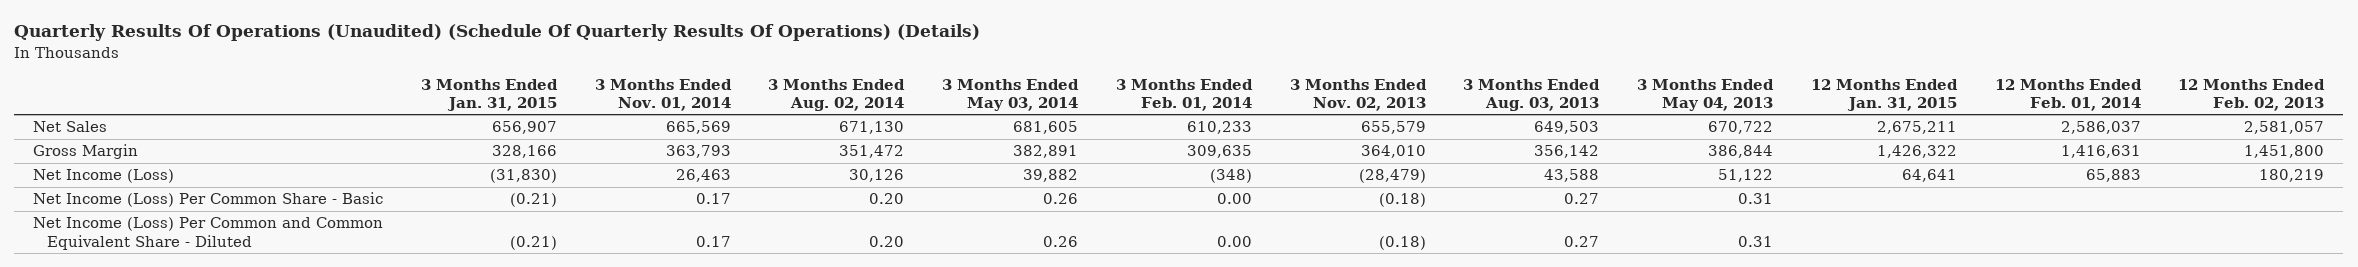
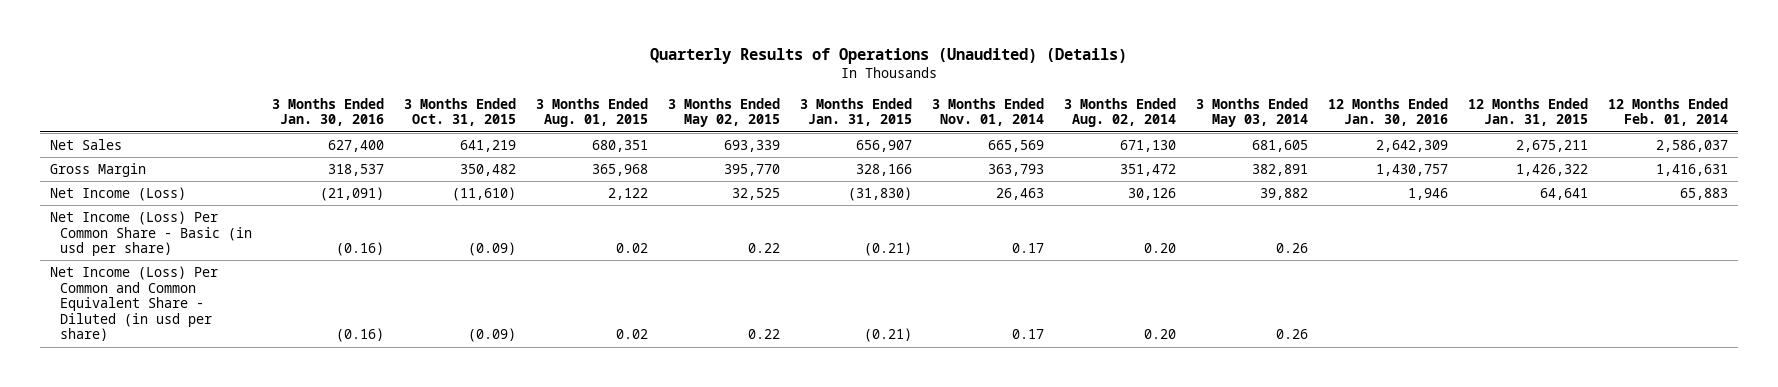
- Quarterly Results Of Operations (Unaudited) (Schedule Of Quarterly Results Of Operations) (Details)
+ Quarterly Results of Operations (Unaudited) (Details)
- | 3 Months Ended Jan. 31, 2015 | 3 Months Ended Nov. 01, 2014 | 3 Months Ended Aug. 02, 2014 | 3 Months Ended May 03, 2014 | 3 Months Ended Feb. 01, 2014 | 3 Months Ended Nov. 02, 2013 | 3 Months Ended Aug. 03, 2013 | 3 Months Ended May 04, 2013 | 12 Months Ended Jan. 31, 2015 | 12 Months Ended Feb. 01, 2014 | 12 Months Ended Feb. 02, 2013
+ | 3 Months Ended Jan. 30, 2016 | 3 Months Ended Oct. 31, 2015 | 3 Months Ended Aug. 01, 2015 | 3 Months Ended May 02, 2015 | 3 Months Ended Jan. 31, 2015 | 3 Months Ended Nov. 01, 2014 | 3 Months Ended Aug. 02, 2014 | 3 Months Ended May 03, 2014 | 12 Months Ended Jan. 30, 2016 | 12 Months Ended Jan. 31, 2015 | 12 Months Ended Feb. 01, 2014
- Net Income (Loss) Per Common Share - Basic | (0.21) | 0.17 | 0.20 | 0.26 | 0.00 | (0.18) | 0.27 | 0.31 | | |
- Net Income (Loss) Per Common and Common Equivalent Share - Diluted | (0.21) | 0.17 | 0.20 | 0.26 | 0.00 | (0.18) | 0.27 | 0.31 | | |
+ Net Income (Loss) Per Common Share - Basic (in usd per share) | (0.16) | (0.09) | 0.02 | 0.22 | (0.21) | 0.17 | 0.20 | 0.26 | | |
+ Net Income (Loss) Per Common and Common Equivalent Share - Diluted (in usd per share) | (0.16) | (0.09) | 0.02 | 0.22 | (0.21) | 0.17 | 0.20 | 0.26 | | |

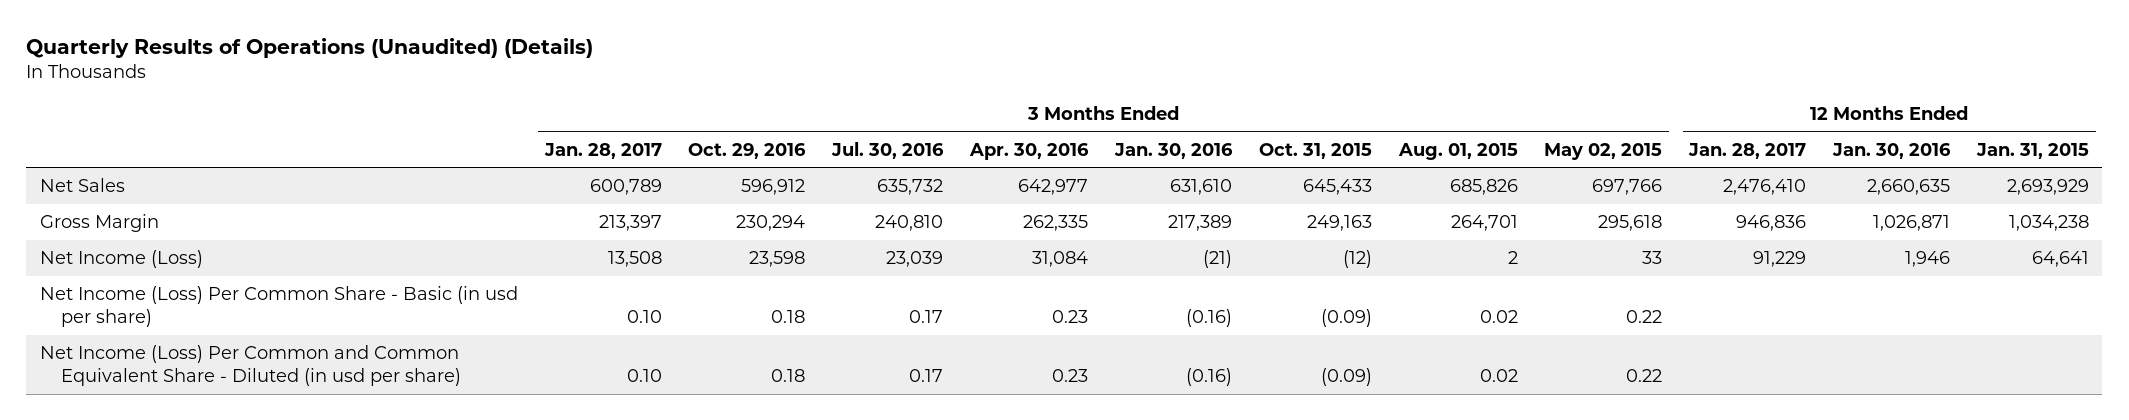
- | 3 Months Ended Jan. 30, 2016 | 3 Months Ended Oct. 31, 2015 | 3 Months Ended Aug. 01, 2015 | 3 Months Ended May 02, 2015 | 3 Months Ended Jan. 31, 2015 | 3 Months Ended Nov. 01, 2014 | 3 Months Ended Aug. 02, 2014 | 3 Months Ended May 03, 2014 | 12 Months Ended Jan. 30, 2016 | 12 Months Ended Jan. 31, 2015 | 12 Months Ended Feb. 01, 2014
+ | 3 Months Ended Jan. 28, 2017 | 3 Months Ended Oct. 29, 2016 | 3 Months Ended Jul. 30, 2016 | 3 Months Ended Apr. 30, 2016 | 3 Months Ended Jan. 30, 2016 | 3 Months Ended Oct. 31, 2015 | 3 Months Ended Aug. 01, 2015 | 3 Months Ended May 02, 2015 | 12 Months Ended Jan. 28, 2017 | 12 Months Ended Jan. 30, 2016 | 12 Months Ended Jan. 31, 2015
- Net Sales | 627,400 | 641,219 | 680,351 | 693,339 | 656,907 | 665,569 | 671,130 | 681,605 | 2,642,309 | 2,675,211 | 2,586,037
- Gross Margin | 318,537 | 350,482 | 365,968 | 395,770 | 328,166 | 363,793 | 351,472 | 382,891 | 1,430,757 | 1,426,322 | 1,416,631
- Net Income (Loss) | (21,091) | (11,610) | 2,122 | 32,525 | (31,830) | 26,463 | 30,126 | 39,882 | 1,946 | 64,641 | 65,883
+ Net Sales | 600,789 | 596,912 | 635,732 | 642,977 | 631,610 | 645,433 | 685,826 | 697,766 | 2,476,410 | 2,660,635 | 2,693,929
+ Gross Margin | 213,397 | 230,294 | 240,810 | 262,335 | 217,389 | 249,163 | 264,701 | 295,618 | 946,836 | 1,026,871 | 1,034,238
+ Net Income (Loss) | 13,508 | 23,598 | 23,039 | 31,084 | (21) | (12) | 2 | 33 | 91,229 | 1,946 | 64,641

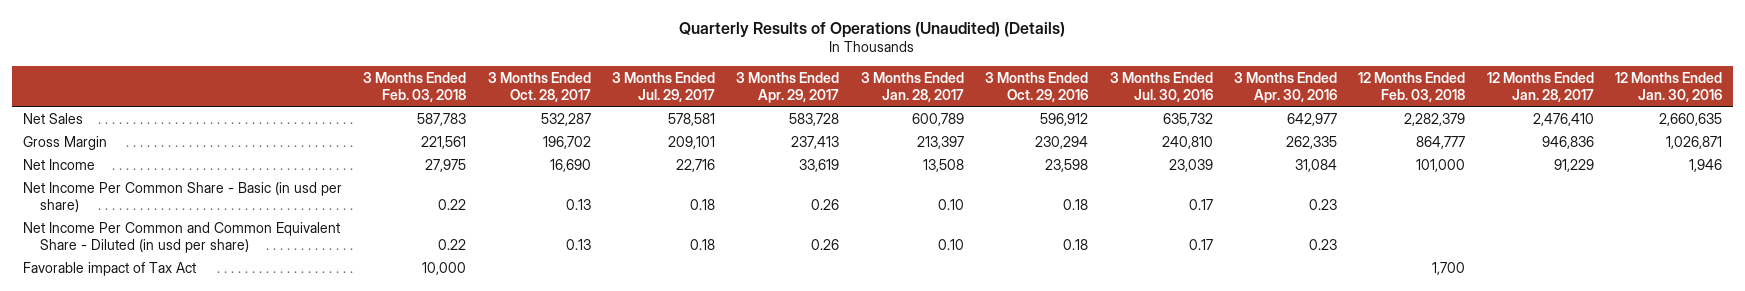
- | 3 Months Ended Jan. 28, 2017 | 3 Months Ended Oct. 29, 2016 | 3 Months Ended Jul. 30, 2016 | 3 Months Ended Apr. 30, 2016 | 3 Months Ended Jan. 30, 2016 | 3 Months Ended Oct. 31, 2015 | 3 Months Ended Aug. 01, 2015 | 3 Months Ended May 02, 2015 | 12 Months Ended Jan. 28, 2017 | 12 Months Ended Jan. 30, 2016 | 12 Months Ended Jan. 31, 2015
+ | 3 Months Ended Feb. 03, 2018 | 3 Months Ended Oct. 28, 2017 | 3 Months Ended Jul. 29, 2017 | 3 Months Ended Apr. 29, 2017 | 3 Months Ended Jan. 28, 2017 | 3 Months Ended Oct. 29, 2016 | 3 Months Ended Jul. 30, 2016 | 3 Months Ended Apr. 30, 2016 | 12 Months Ended Feb. 03, 2018 | 12 Months Ended Jan. 28, 2017 | 12 Months Ended Jan. 30, 2016
- Net Income (Loss) | 13,508 | 23,598 | 23,039 | 31,084 | (21) | (12) | 2 | 33 | 91,229 | 1,946 | 64,641
- Net Income (Loss) Per Common Share - Basic (in usd per share) | 0.10 | 0.18 | 0.17 | 0.23 | (0.16) | (0.09) | 0.02 | 0.22 | | |
- Net Income (Loss) Per Common and Common Equivalent Share - Diluted (in usd per share) | 0.10 | 0.18 | 0.17 | 0.23 | (0.16) | (0.09) | 0.02 | 0.22 | | |
+ Net Income | 27,975 | 16,690 | 22,716 | 33,619 | 13,508 | 23,598 | 23,039 | 31,084 | 101,000 | 91,229 | 1,946
+ Net Income Per Common Share - Basic (in usd per share) | 0.22 | 0.13 | 0.18 | 0.26 | 0.10 | 0.18 | 0.17 | 0.23 | | |
+ Net Income Per Common and Common Equivalent Share - Diluted (in usd per share) | 0.22 | 0.13 | 0.18 | 0.26 | 0.10 | 0.18 | 0.17 | 0.23 | | |
+ Favorable impact of Tax Act | 10,000 | | | | | | | | 1,700 | |

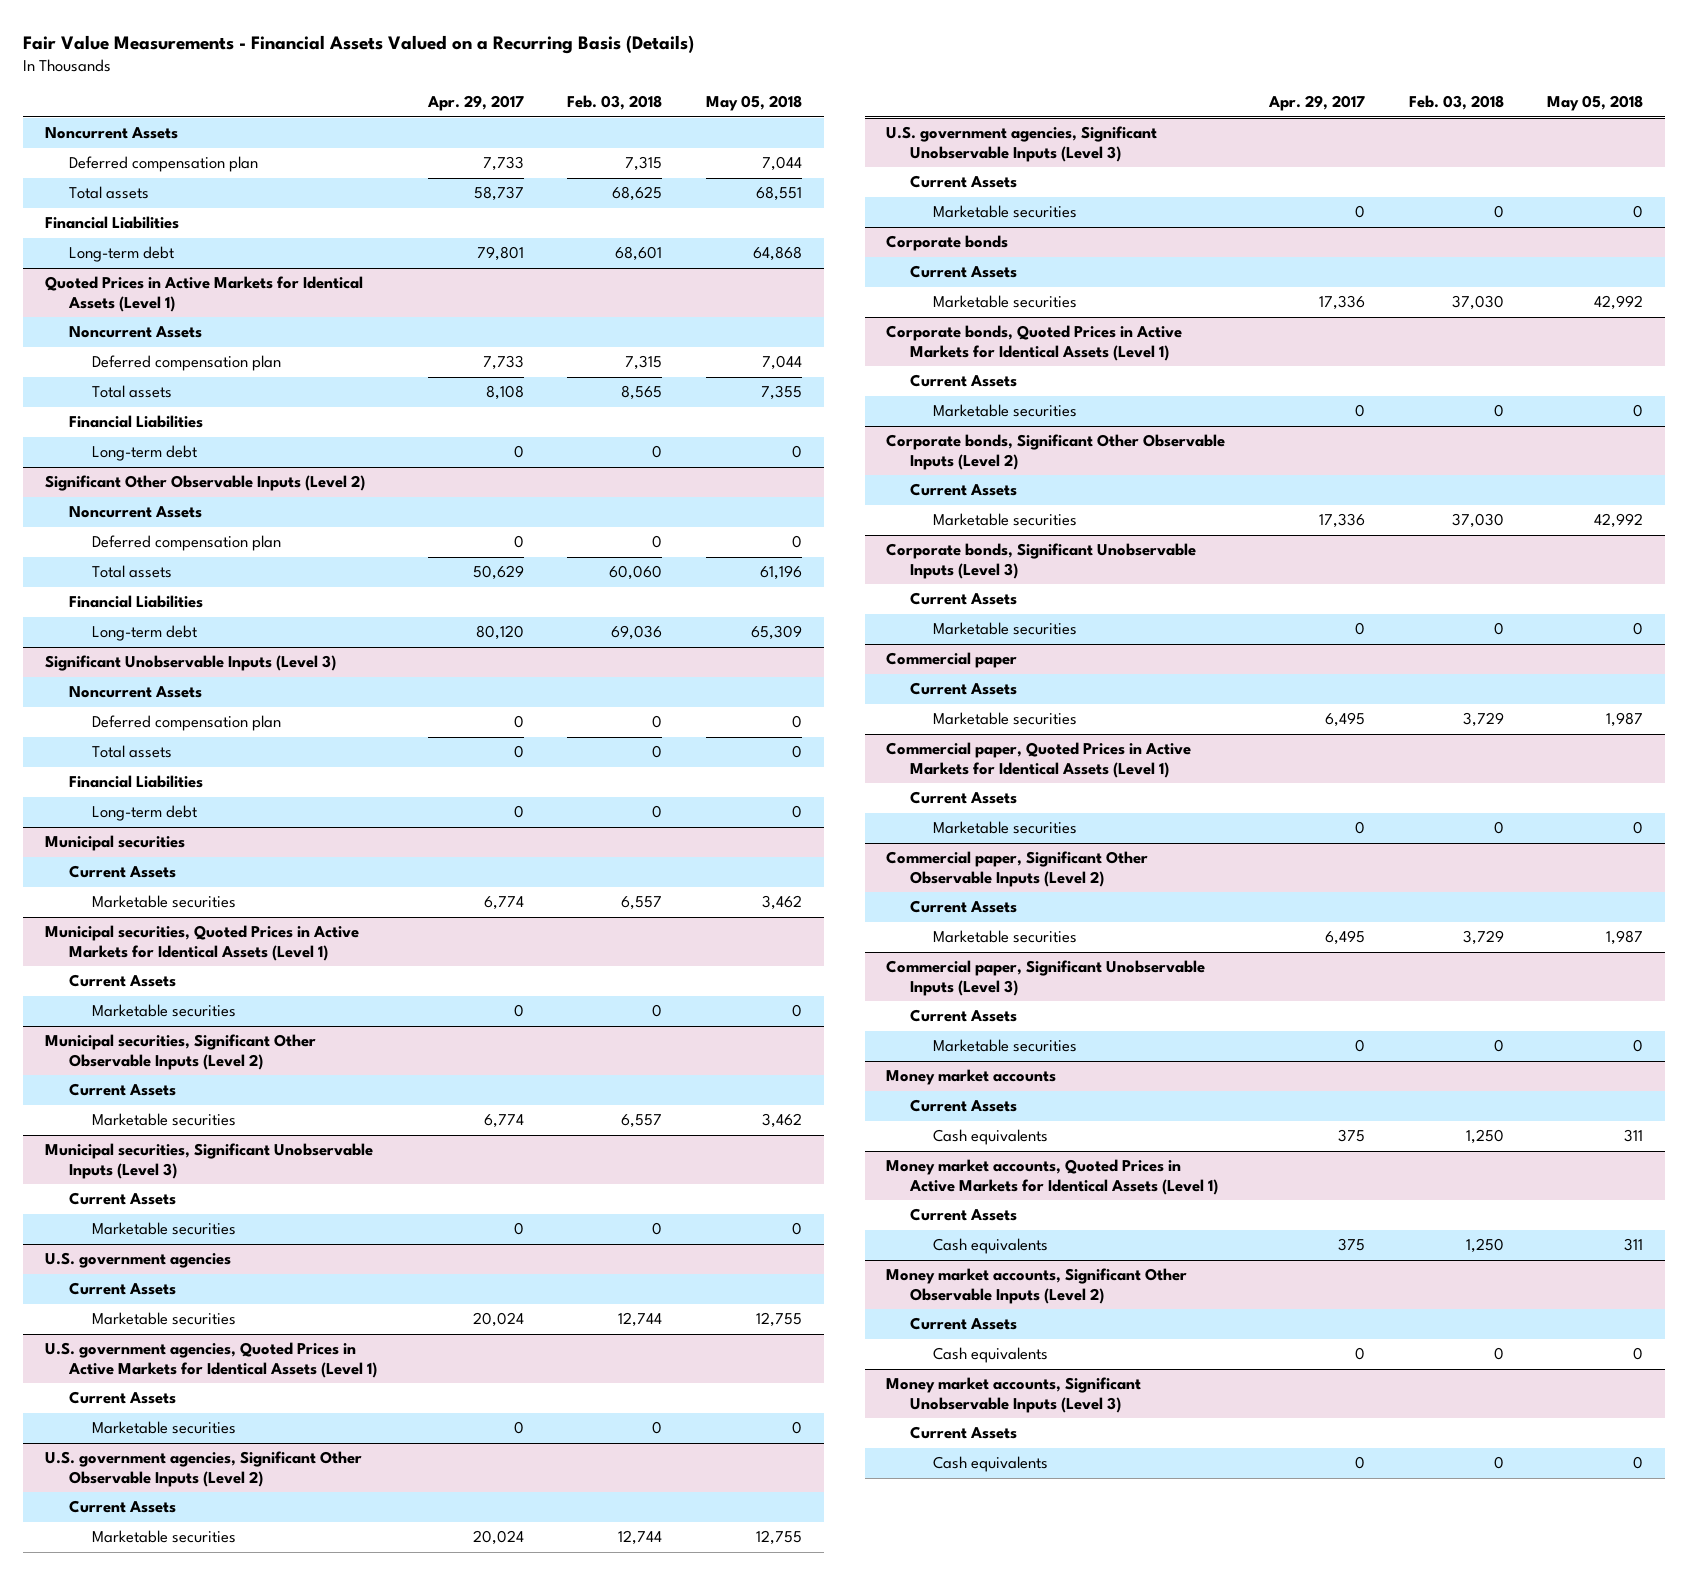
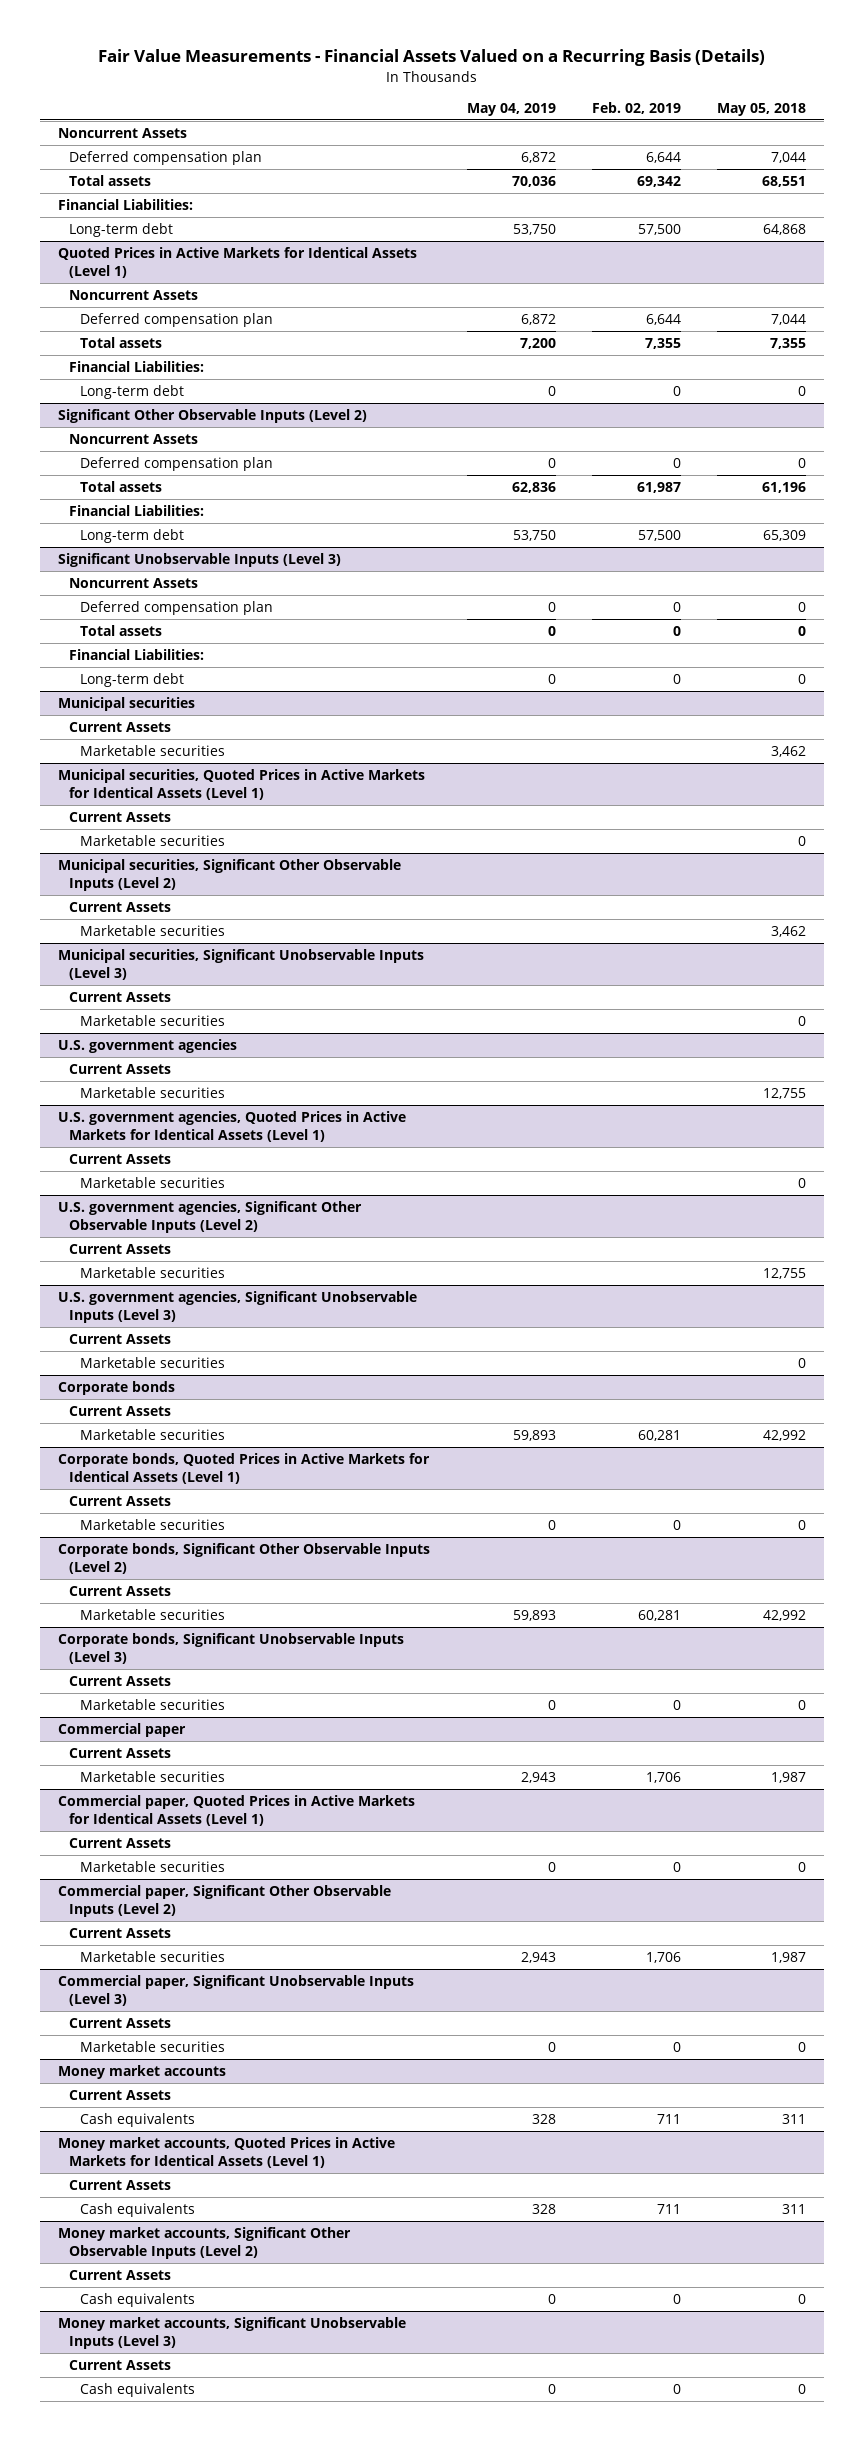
- | Apr. 29, 2017 | Feb. 03, 2018 | May 05, 2018
+ | May 04, 2019 | Feb. 02, 2019 | May 05, 2018
- Financial Liabilities
+ Financial Liabilities:
@ Quoted Prices in Active Markets for Identical Assets (Level 1)
- Financial Liabilities
+ Financial Liabilities:
@ Significant Other Observable Inputs (Level 2)
- Financial Liabilities
+ Financial Liabilities:
@ Significant Unobservable Inputs (Level 3)
- Financial Liabilities
+ Financial Liabilities:

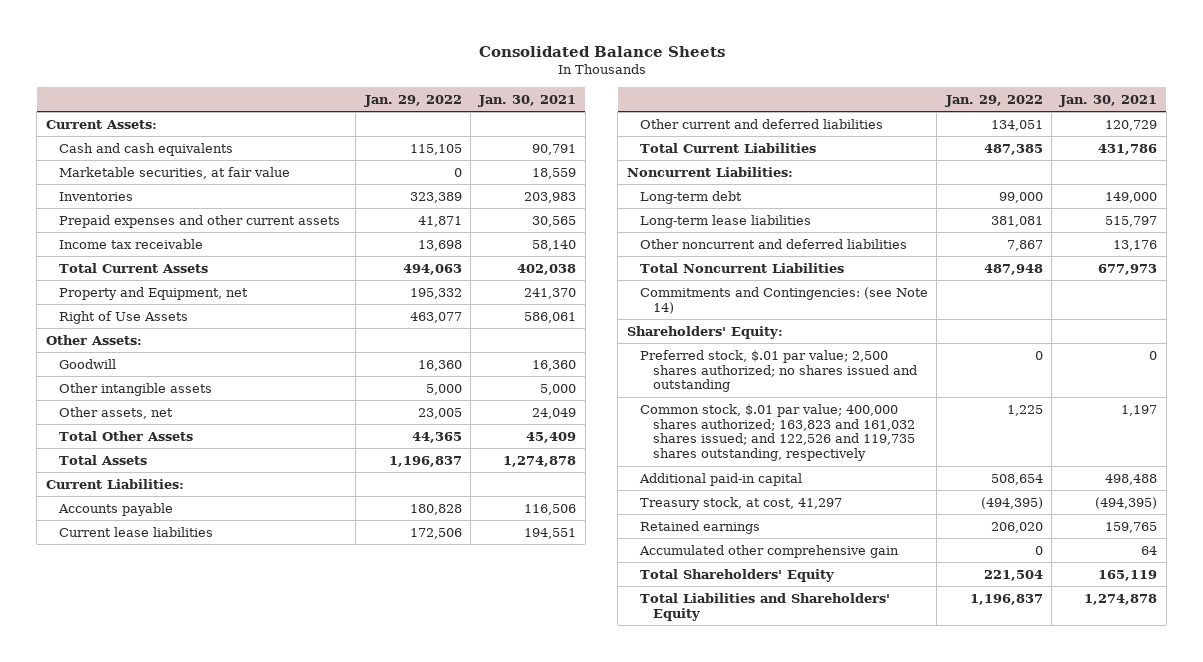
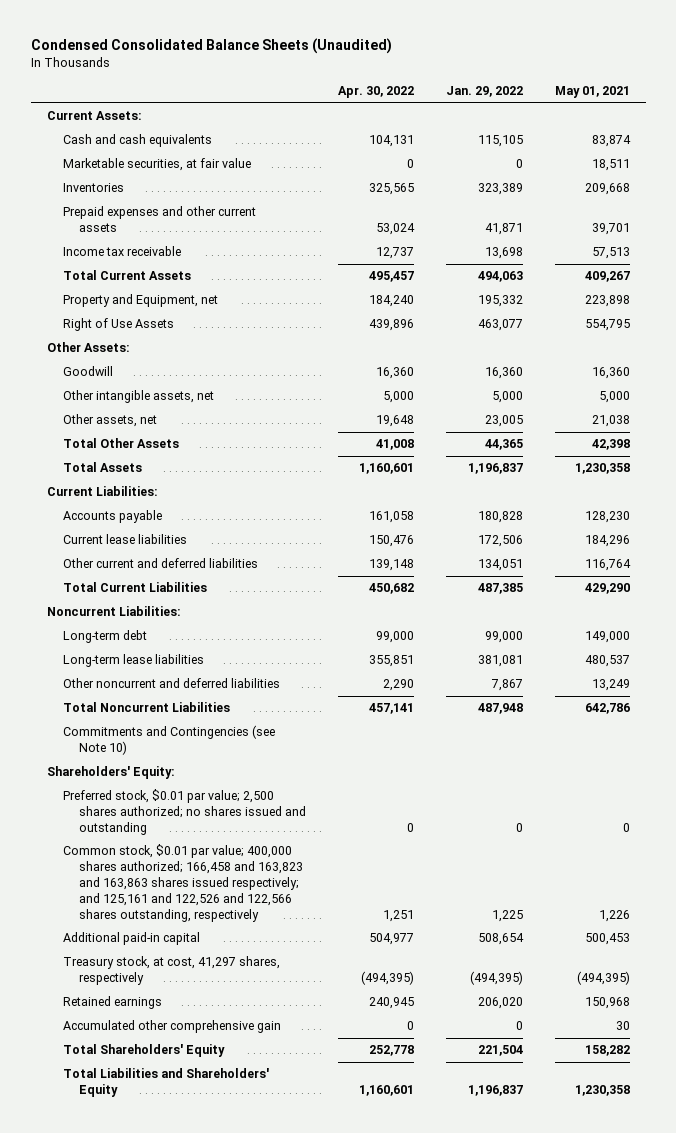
- Consolidated Balance Sheets
+ Condensed Consolidated Balance Sheets (Unaudited)
- | Jan. 29, 2022 | Jan. 30, 2021
+ | Apr. 30, 2022 | Jan. 29, 2022 | May 01, 2021
- Other intangible assets | 5,000 | 5,000
+ Other intangible assets, net | 5,000 | 5,000 | 5,000
- Commitments and Contingencies: (see Note 14)
+ Commitments and Contingencies (see Note 10)
- Preferred stock, $.01 par value; 2,500 shares authorized; no shares issued and outstanding | 0 | 0
- Common stock, $.01 par value; 400,000 shares authorized; 163,823 and 161,032 shares issued; and 122,526 and 119,735 shares outstanding, respectively | 1,225 | 1,197
+ Preferred stock, $0.01 par value; 2,500 shares authorized; no shares issued and outstanding | 0 | 0 | 0
+ Common stock, $0.01 par value; 400,000 shares authorized; 166,458 and 163,823 and 163,863 shares issued respectively; and 125,161 and 122,526 and 122,566 shares outstanding, respectively | 1,251 | 1,225 | 1,226
- Treasury stock, at cost, 41,297 | (494,395) | (494,395)
+ Treasury stock, at cost, 41,297 shares, respectively | (494,395) | (494,395) | (494,395)

